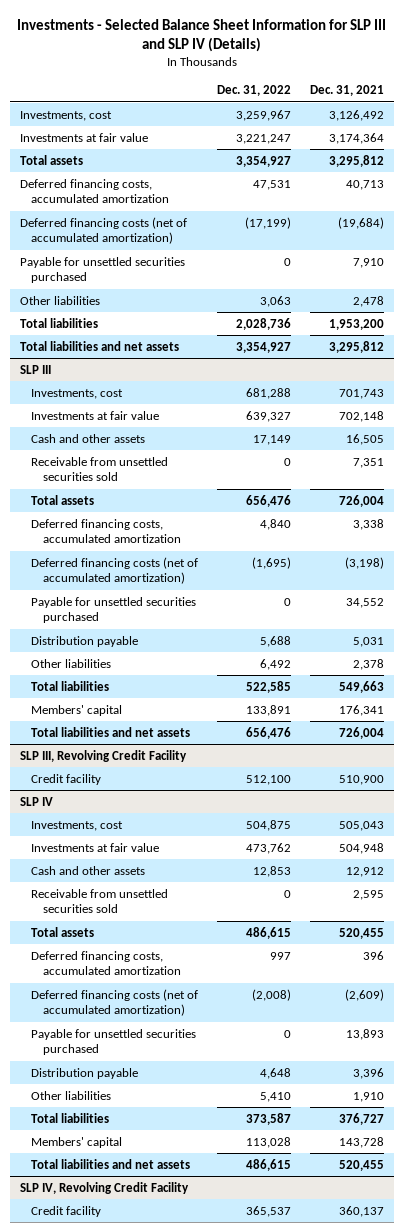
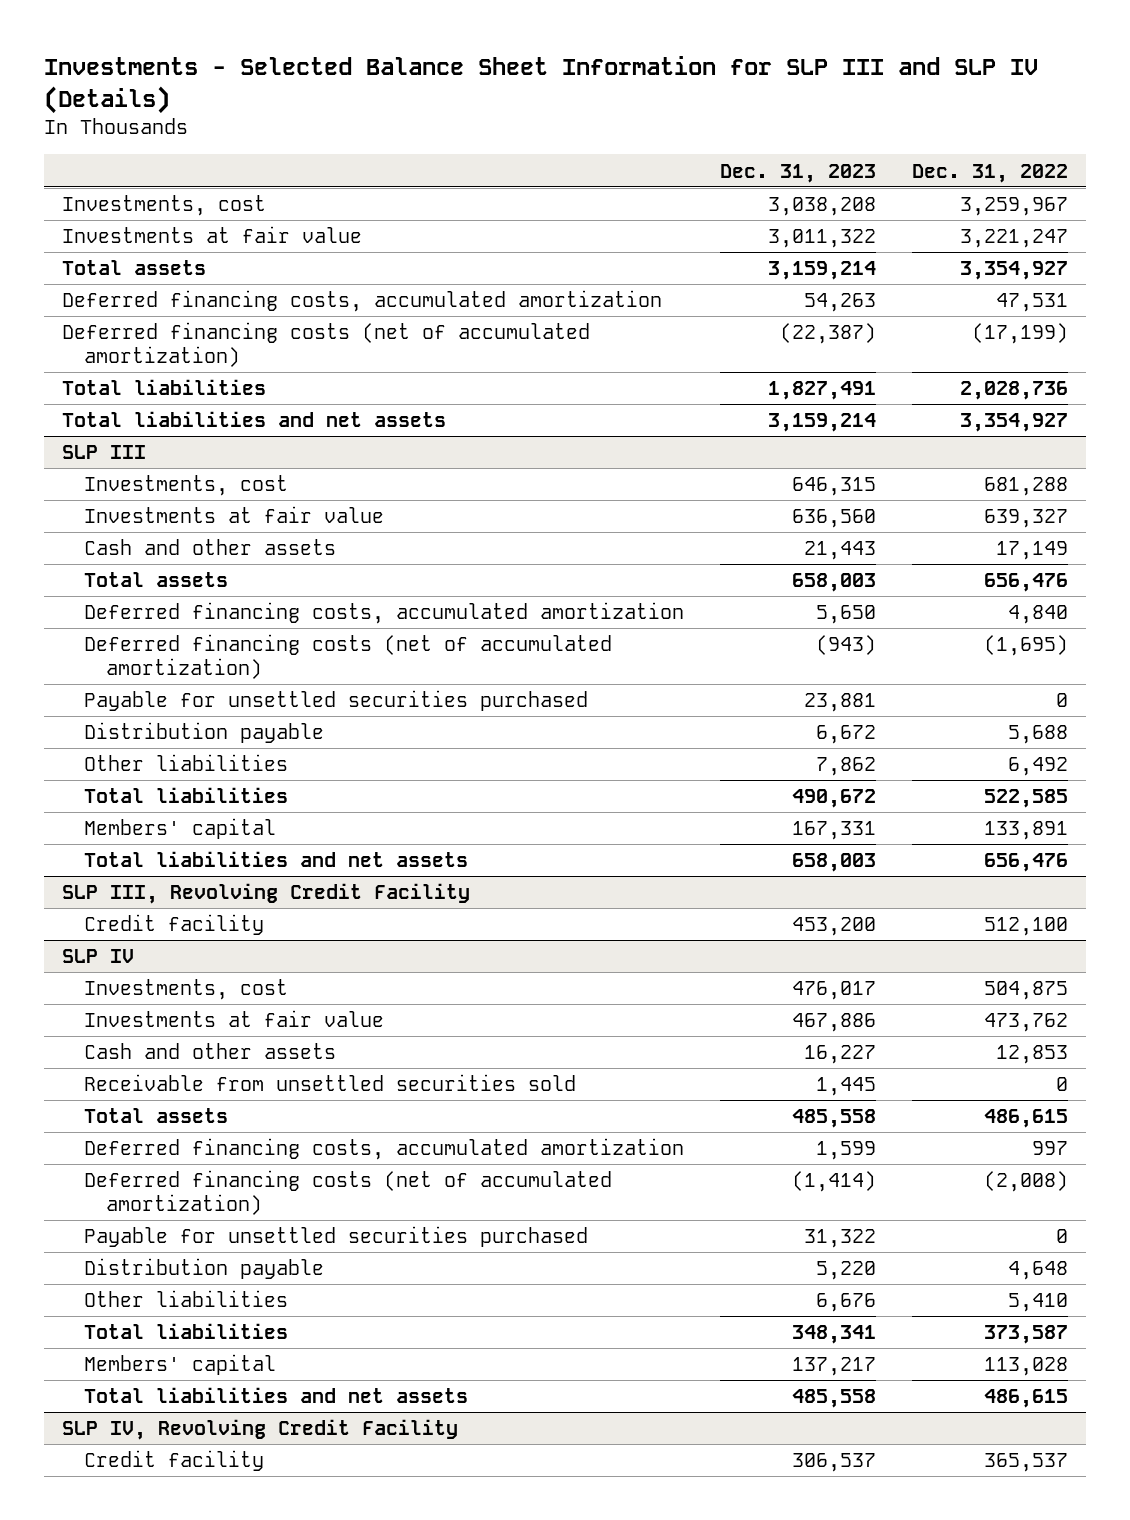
- | Dec. 31, 2022 | Dec. 31, 2021
+ | Dec. 31, 2023 | Dec. 31, 2022
- Payable for unsettled securities purchased | 0 | 7,910
- Other liabilities | 3,063 | 2,478
@ SLP III
- Receivable from unsettled securities sold | 0 | 7,351

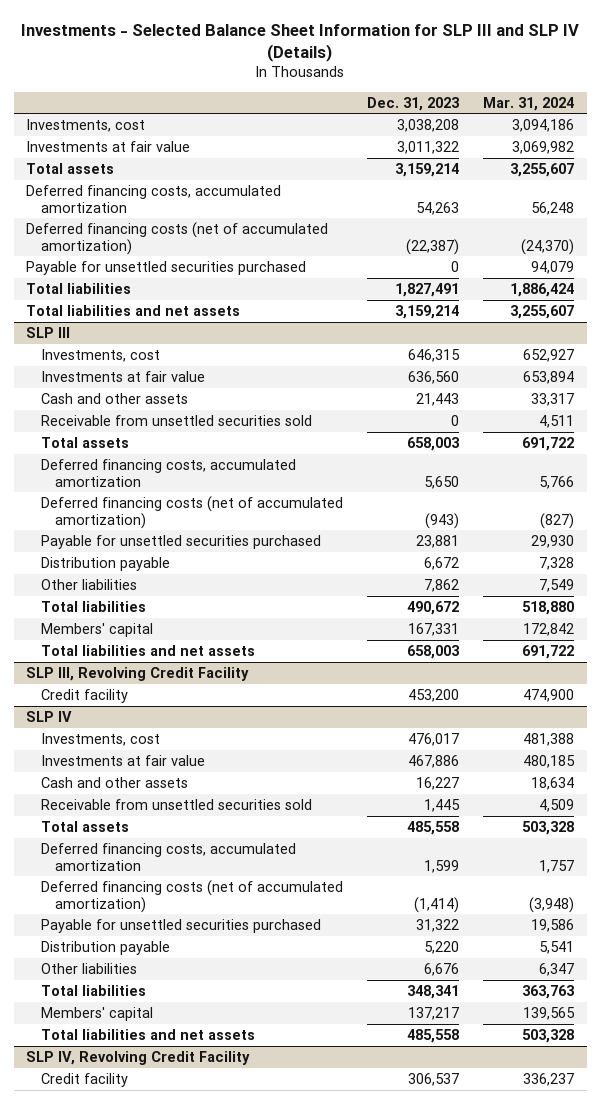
- | Dec. 31, 2023 | Dec. 31, 2022
+ | Dec. 31, 2023 | Mar. 31, 2024
+ Payable for unsettled securities purchased | 0 | 94,079
@ SLP III
+ Receivable from unsettled securities sold | 0 | 4,511

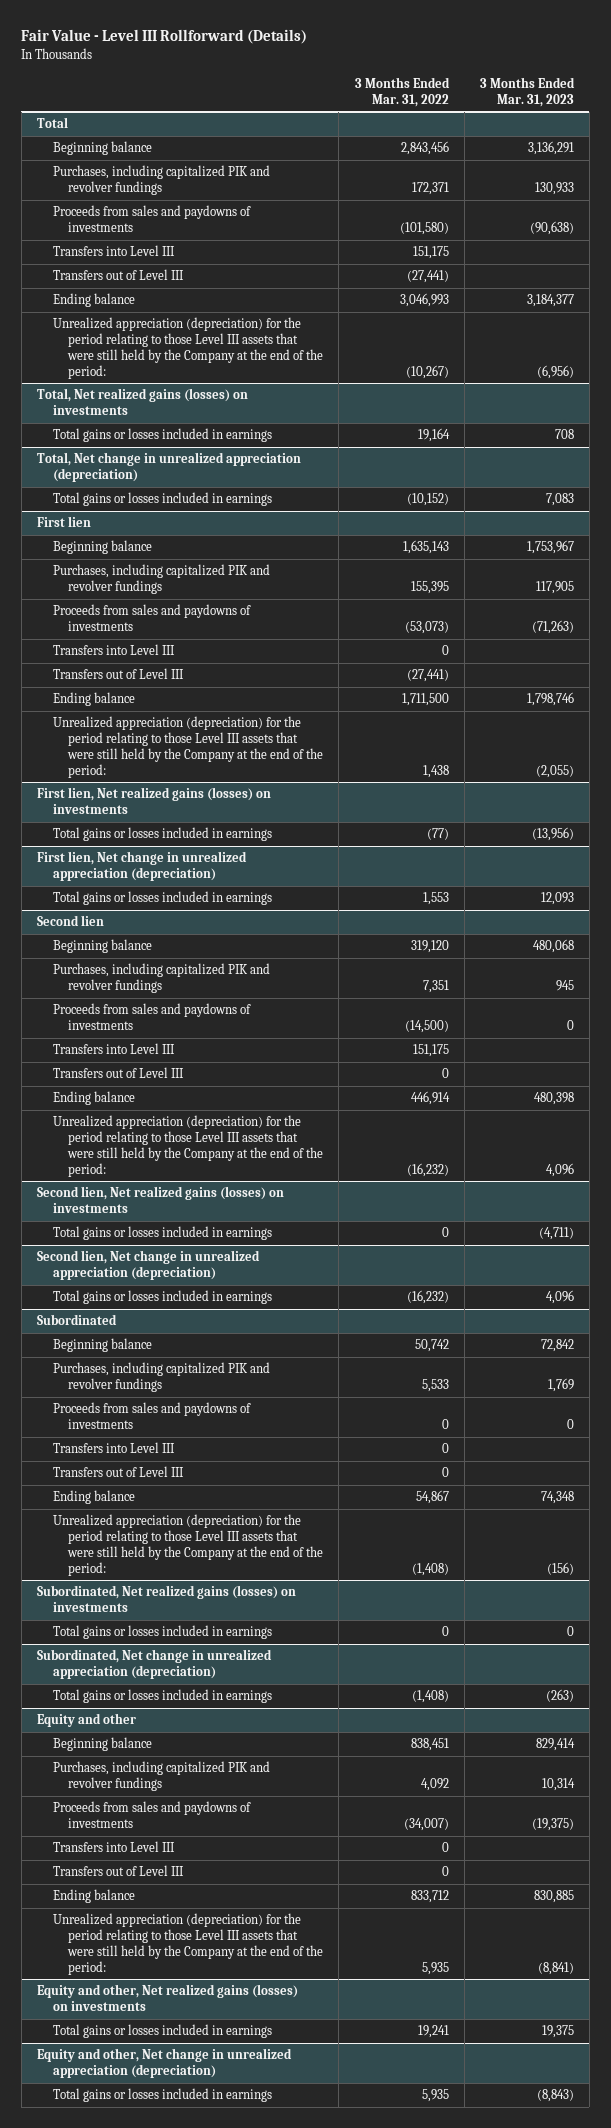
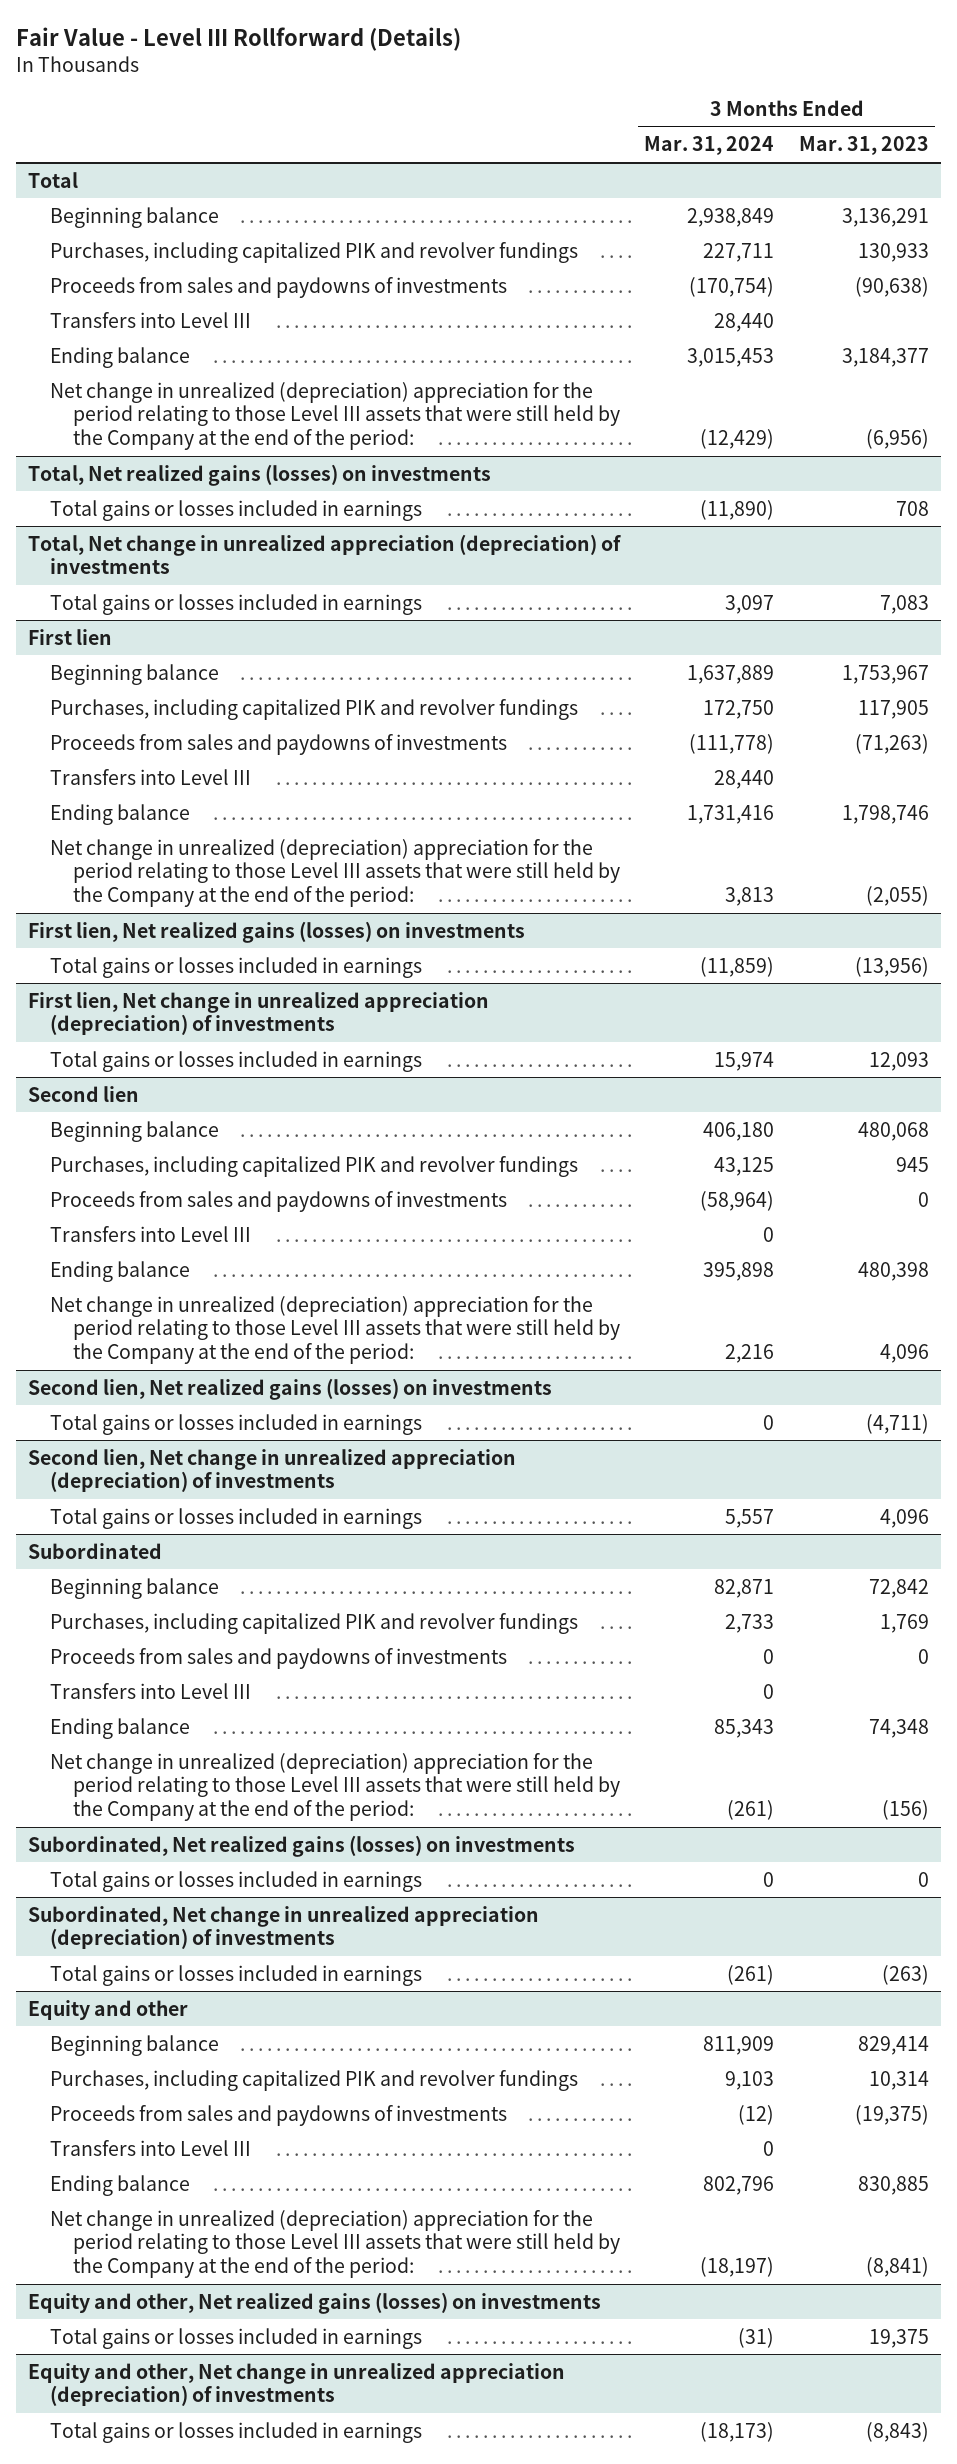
- | 3 Months Ended Mar. 31, 2022 | 3 Months Ended Mar. 31, 2023
+ | 3 Months Ended Mar. 31, 2024 | 3 Months Ended Mar. 31, 2023
@ Total
- Transfers out of Level III | (27,441) |
- Unrealized appreciation (depreciation) for the period relating to those Level III assets that were still held by the Company at the end of the period: | (10,267) | (6,956)
+ Net change in unrealized (depreciation) appreciation for the period relating to those Level III assets that were still held by the Company at the end of the period: | (12,429) | (6,956)
- Total, Net change in unrealized appreciation (depreciation)
+ Total, Net change in unrealized appreciation (depreciation) of investments
@ First lien
- Transfers out of Level III | (27,441) |
- Unrealized appreciation (depreciation) for the period relating to those Level III assets that were still held by the Company at the end of the period: | 1,438 | (2,055)
+ Net change in unrealized (depreciation) appreciation for the period relating to those Level III assets that were still held by the Company at the end of the period: | 3,813 | (2,055)
- First lien, Net change in unrealized appreciation (depreciation)
+ First lien, Net change in unrealized appreciation (depreciation) of investments
@ Second lien
- Transfers out of Level III | 0 |
- Unrealized appreciation (depreciation) for the period relating to those Level III assets that were still held by the Company at the end of the period: | (16,232) | 4,096
+ Net change in unrealized (depreciation) appreciation for the period relating to those Level III assets that were still held by the Company at the end of the period: | 2,216 | 4,096
- Second lien, Net change in unrealized appreciation (depreciation)
+ Second lien, Net change in unrealized appreciation (depreciation) of investments
@ Subordinated
- Transfers out of Level III | 0 |
- Unrealized appreciation (depreciation) for the period relating to those Level III assets that were still held by the Company at the end of the period: | (1,408) | (156)
+ Net change in unrealized (depreciation) appreciation for the period relating to those Level III assets that were still held by the Company at the end of the period: | (261) | (156)
- Subordinated, Net change in unrealized appreciation (depreciation)
+ Subordinated, Net change in unrealized appreciation (depreciation) of investments
@ Equity and other
- Transfers out of Level III | 0 |
- Unrealized appreciation (depreciation) for the period relating to those Level III assets that were still held by the Company at the end of the period: | 5,935 | (8,841)
+ Net change in unrealized (depreciation) appreciation for the period relating to those Level III assets that were still held by the Company at the end of the period: | (18,197) | (8,841)
- Equity and other, Net change in unrealized appreciation (depreciation)
+ Equity and other, Net change in unrealized appreciation (depreciation) of investments

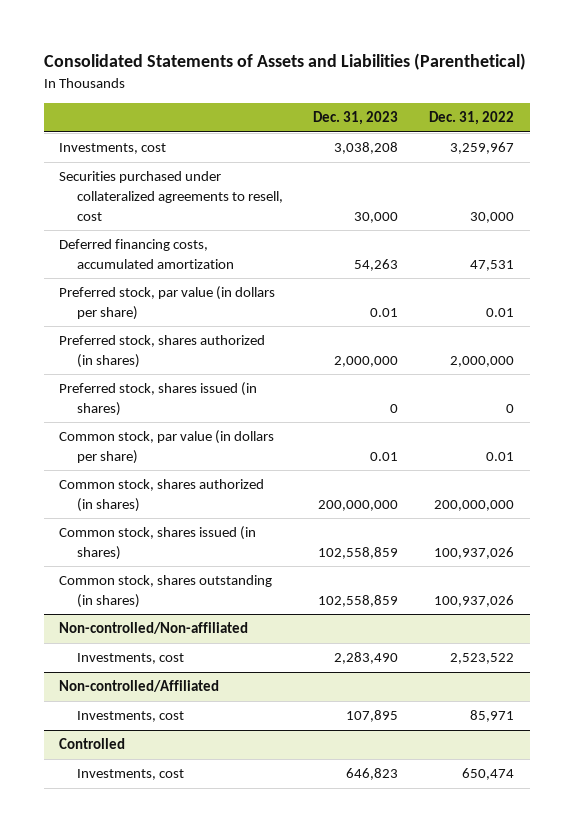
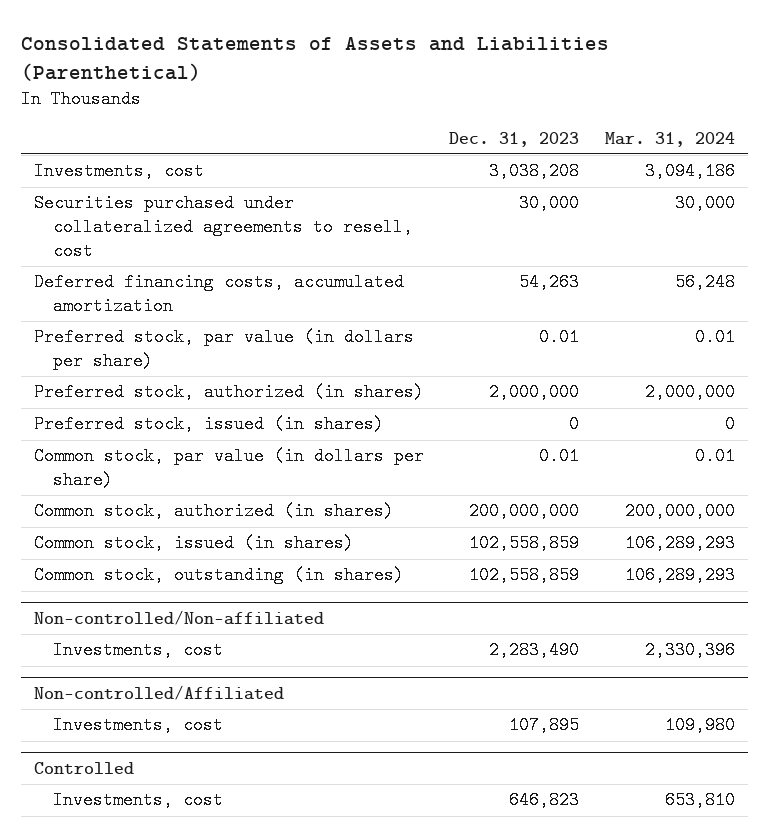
- | Dec. 31, 2023 | Dec. 31, 2022
+ | Dec. 31, 2023 | Mar. 31, 2024
- Preferred stock, shares authorized (in shares) | 2,000,000 | 2,000,000
- Preferred stock, shares issued (in shares) | 0 | 0
+ Preferred stock, authorized (in shares) | 2,000,000 | 2,000,000
+ Preferred stock, issued (in shares) | 0 | 0
- Common stock, shares authorized (in shares) | 200,000,000 | 200,000,000
- Common stock, shares issued (in shares) | 102,558,859 | 100,937,026
- Common stock, shares outstanding (in shares) | 102,558,859 | 100,937,026
+ Common stock, authorized (in shares) | 200,000,000 | 200,000,000
+ Common stock, issued (in shares) | 102,558,859 | 106,289,293
+ Common stock, outstanding (in shares) | 102,558,859 | 106,289,293

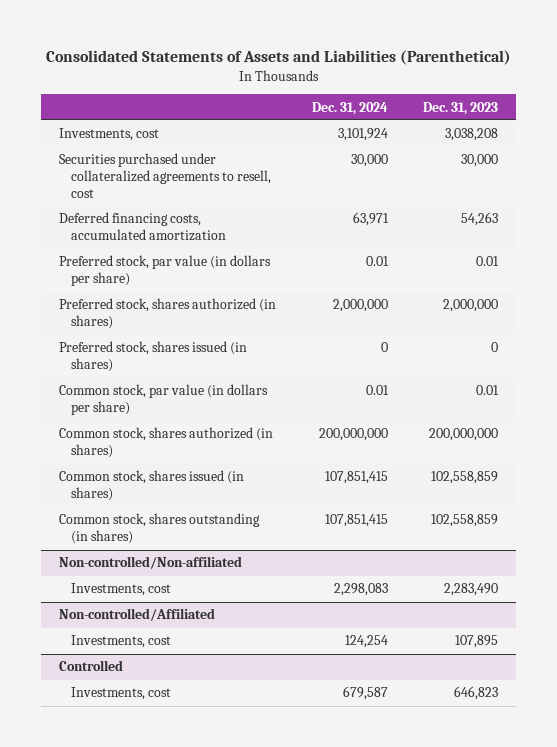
- | Dec. 31, 2023 | Mar. 31, 2024
+ | Dec. 31, 2024 | Dec. 31, 2023
- Preferred stock, authorized (in shares) | 2,000,000 | 2,000,000
- Preferred stock, issued (in shares) | 0 | 0
+ Preferred stock, shares authorized (in shares) | 2,000,000 | 2,000,000
+ Preferred stock, shares issued (in shares) | 0 | 0
- Common stock, authorized (in shares) | 200,000,000 | 200,000,000
- Common stock, issued (in shares) | 102,558,859 | 106,289,293
- Common stock, outstanding (in shares) | 102,558,859 | 106,289,293
+ Common stock, shares authorized (in shares) | 200,000,000 | 200,000,000
+ Common stock, shares issued (in shares) | 107,851,415 | 102,558,859
+ Common stock, shares outstanding (in shares) | 107,851,415 | 102,558,859

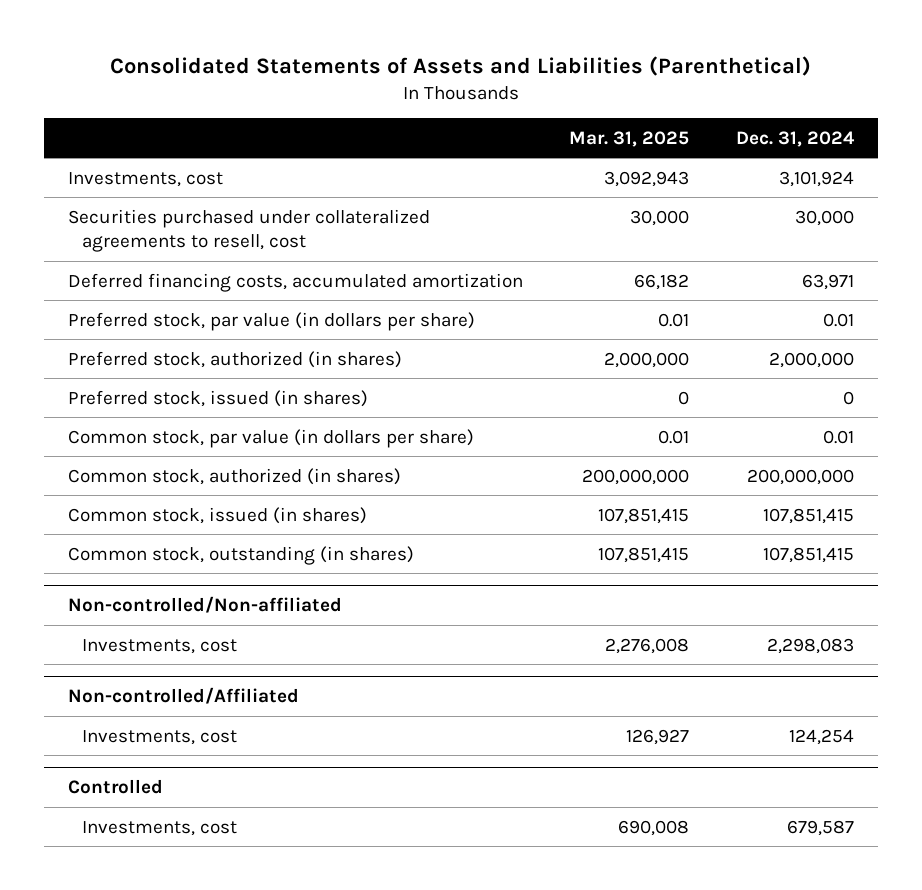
- | Dec. 31, 2024 | Dec. 31, 2023
+ | Mar. 31, 2025 | Dec. 31, 2024
- Preferred stock, shares authorized (in shares) | 2,000,000 | 2,000,000
- Preferred stock, shares issued (in shares) | 0 | 0
+ Preferred stock, authorized (in shares) | 2,000,000 | 2,000,000
+ Preferred stock, issued (in shares) | 0 | 0
- Common stock, shares authorized (in shares) | 200,000,000 | 200,000,000
- Common stock, shares issued (in shares) | 107,851,415 | 102,558,859
- Common stock, shares outstanding (in shares) | 107,851,415 | 102,558,859
+ Common stock, authorized (in shares) | 200,000,000 | 200,000,000
+ Common stock, issued (in shares) | 107,851,415 | 107,851,415
+ Common stock, outstanding (in shares) | 107,851,415 | 107,851,415

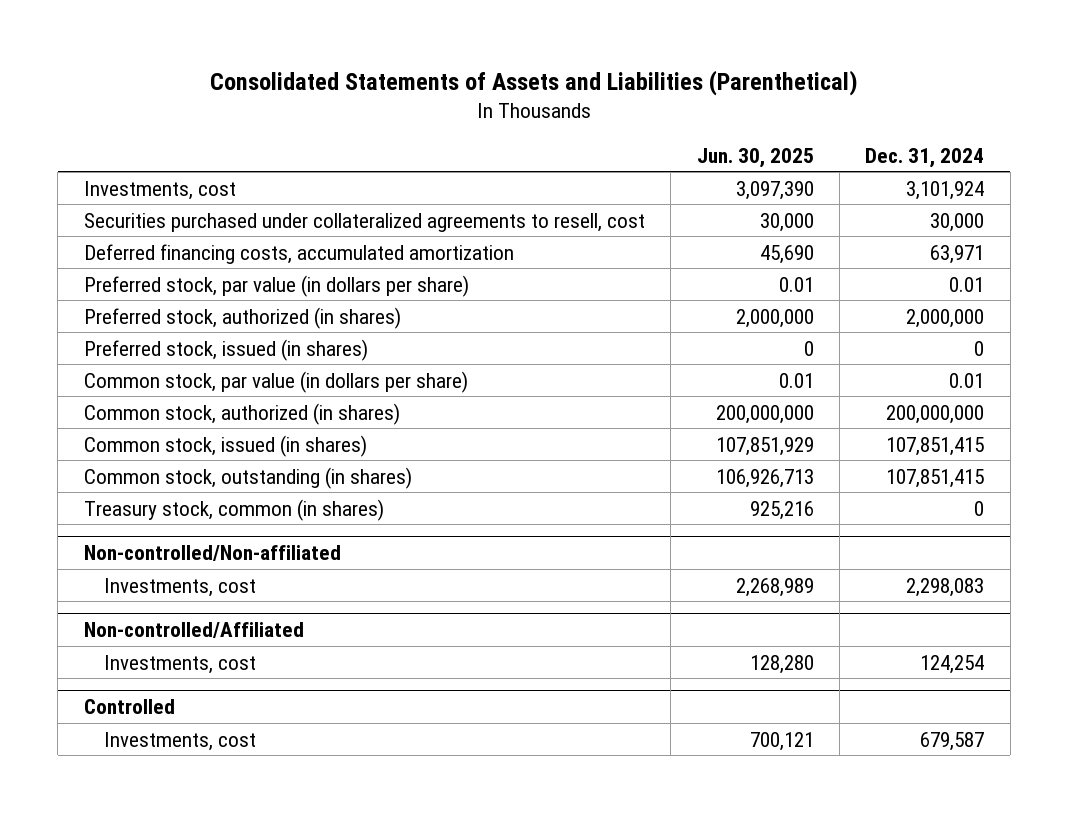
- | Mar. 31, 2025 | Dec. 31, 2024
+ | Jun. 30, 2025 | Dec. 31, 2024
+ Treasury stock, common (in shares) | 925,216 | 0

